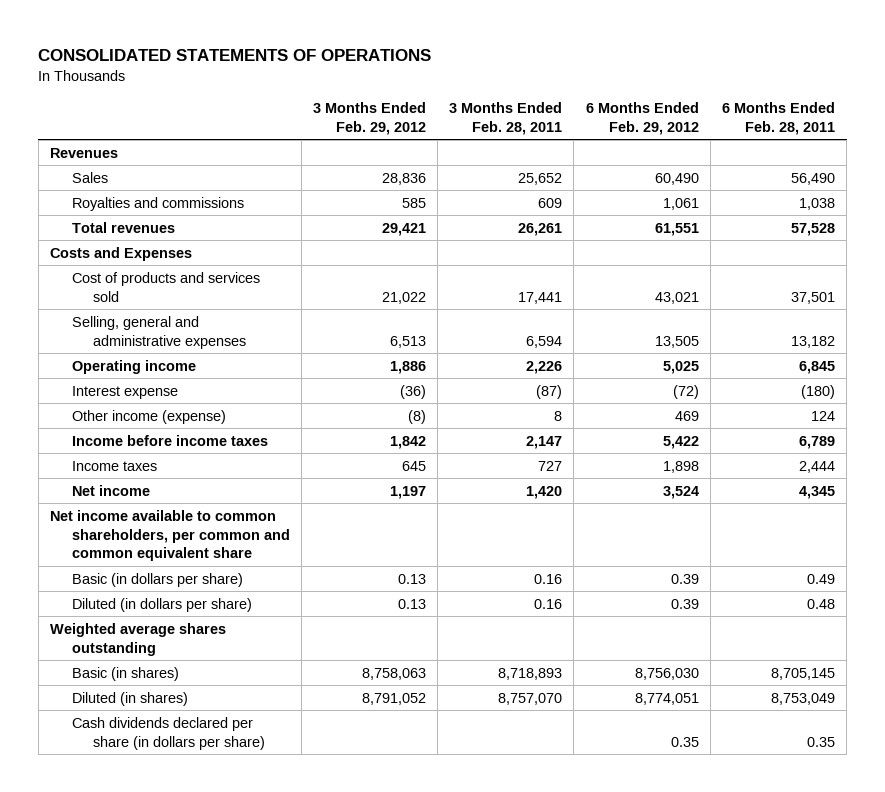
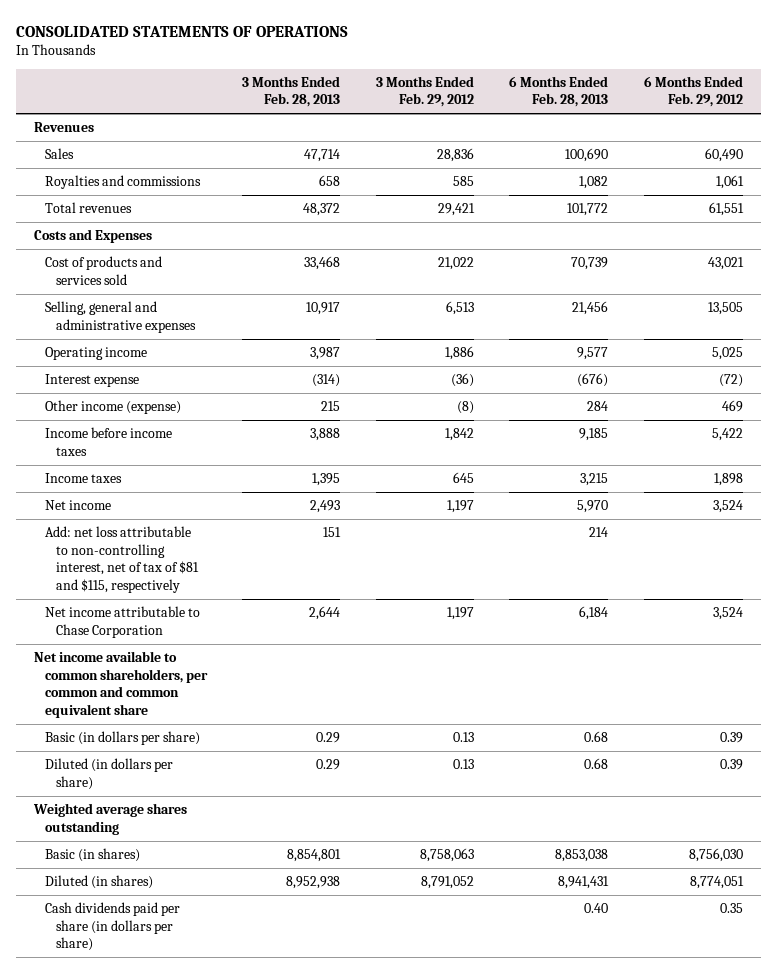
- | 3 Months Ended Feb. 29, 2012 | 3 Months Ended Feb. 28, 2011 | 6 Months Ended Feb. 29, 2012 | 6 Months Ended Feb. 28, 2011
+ | 3 Months Ended Feb. 28, 2013 | 3 Months Ended Feb. 29, 2012 | 6 Months Ended Feb. 28, 2013 | 6 Months Ended Feb. 29, 2012
+ Add: net loss attributable to non-controlling interest, net of tax of $81 and $115, respectively | 151 | | 214 |
+ Net income attributable to Chase Corporation | 2,644 | 1,197 | 6,184 | 3,524
- Cash dividends declared per share (in dollars per share) | | | 0.35 | 0.35
+ Cash dividends paid per share (in dollars per share) | | | 0.40 | 0.35

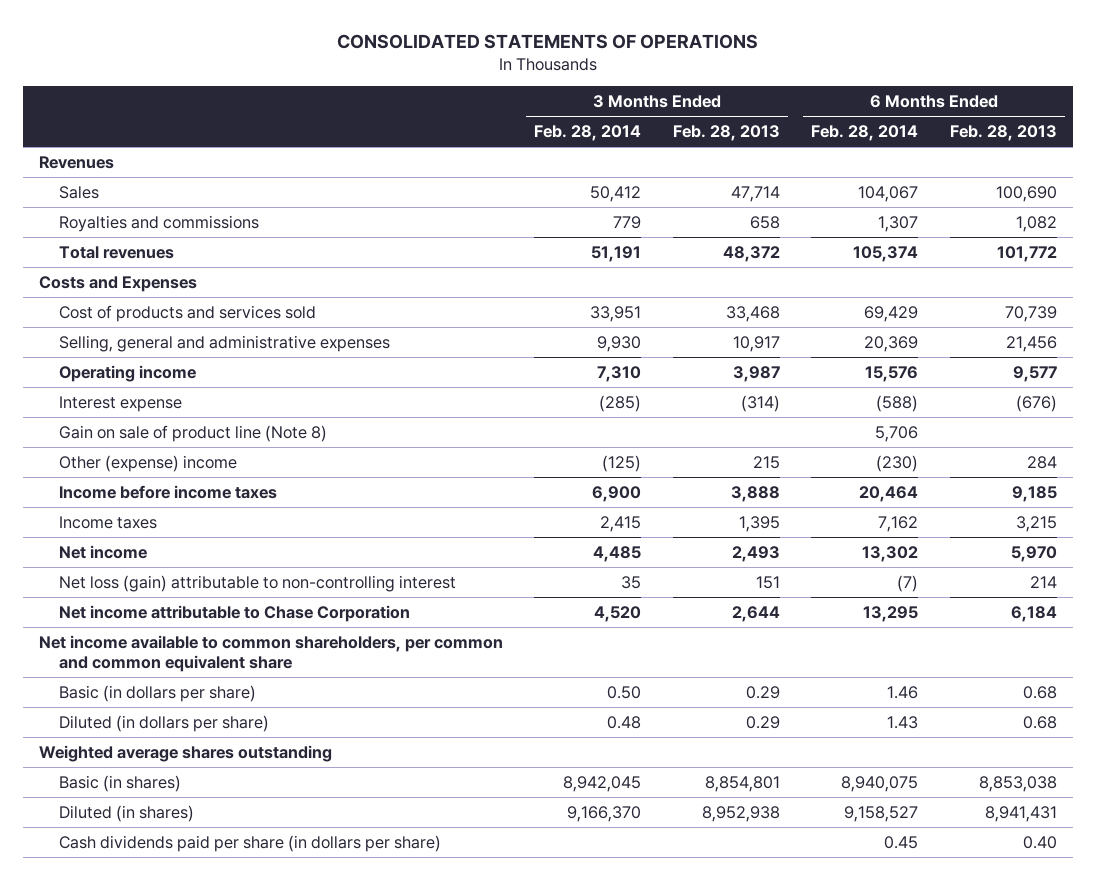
- | 3 Months Ended Feb. 28, 2013 | 3 Months Ended Feb. 29, 2012 | 6 Months Ended Feb. 28, 2013 | 6 Months Ended Feb. 29, 2012
+ | 3 Months Ended Feb. 28, 2014 | 3 Months Ended Feb. 28, 2013 | 6 Months Ended Feb. 28, 2014 | 6 Months Ended Feb. 28, 2013
- Other income (expense) | 215 | (8) | 284 | 469
+ Gain on sale of product line (Note 8) | | | 5,706 |
+ Other (expense) income | (125) | 215 | (230) | 284
- Add: net loss attributable to non-controlling interest, net of tax of $81 and $115, respectively | 151 | | 214 |
+ Net loss (gain) attributable to non-controlling interest | 35 | 151 | (7) | 214

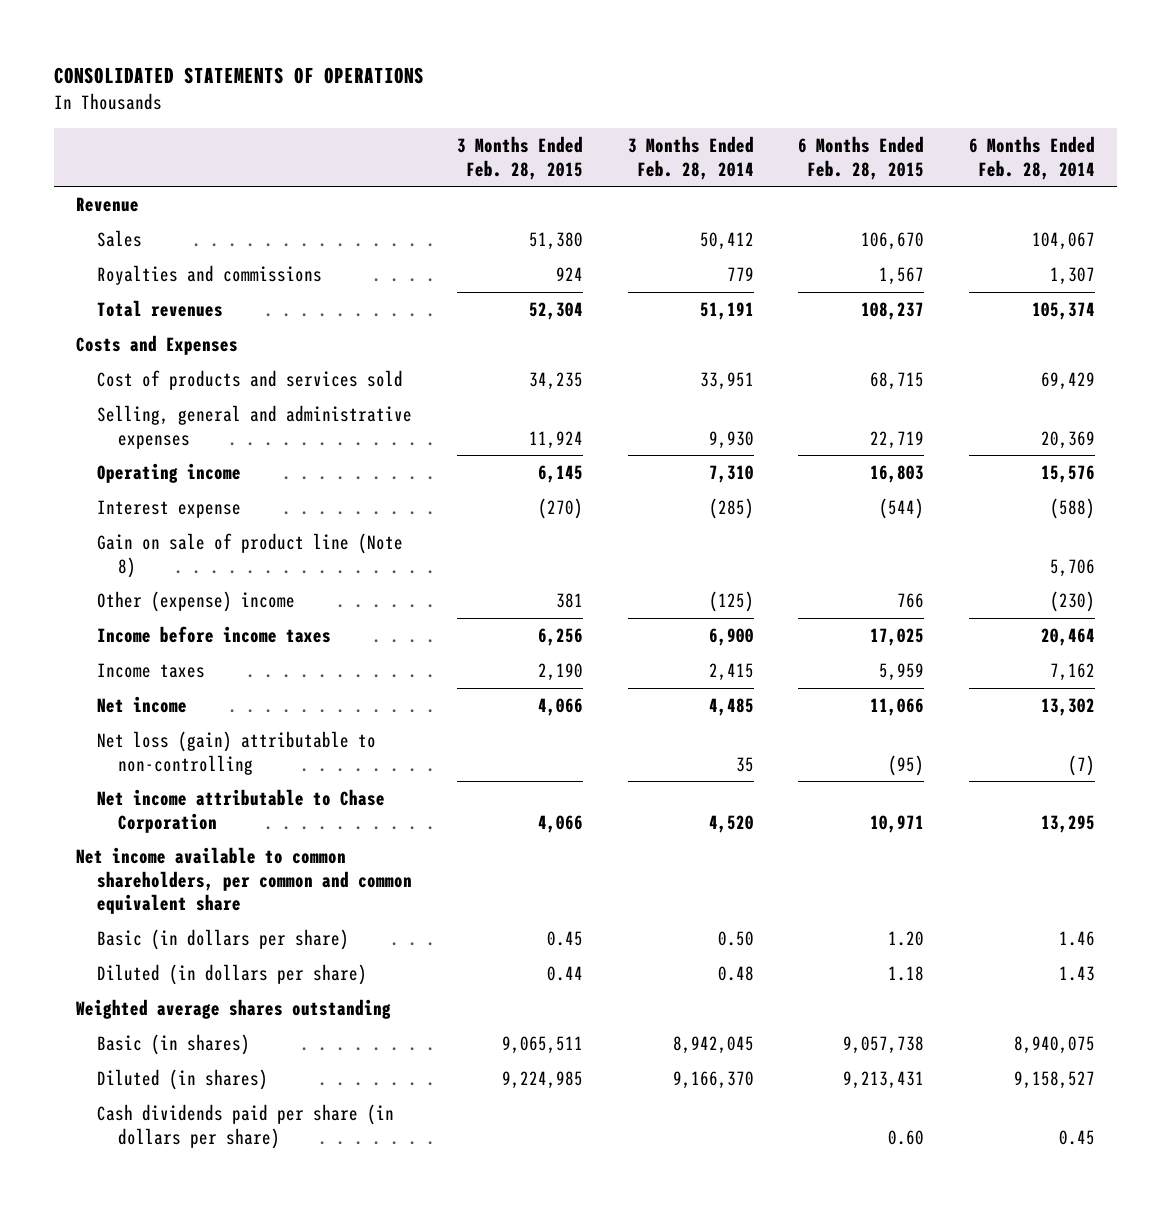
- | 3 Months Ended Feb. 28, 2014 | 3 Months Ended Feb. 28, 2013 | 6 Months Ended Feb. 28, 2014 | 6 Months Ended Feb. 28, 2013
+ | 3 Months Ended Feb. 28, 2015 | 3 Months Ended Feb. 28, 2014 | 6 Months Ended Feb. 28, 2015 | 6 Months Ended Feb. 28, 2014
- Revenues
+ Revenue
- Net loss (gain) attributable to non-controlling interest | 35 | 151 | (7) | 214
+ Net loss (gain) attributable to non-controlling | | 35 | (95) | (7)

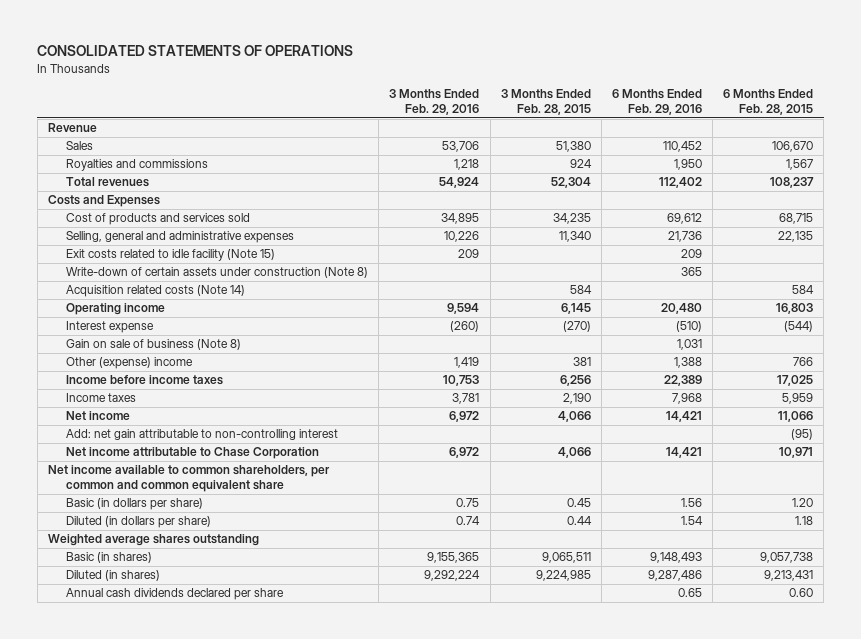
- | 3 Months Ended Feb. 28, 2015 | 3 Months Ended Feb. 28, 2014 | 6 Months Ended Feb. 28, 2015 | 6 Months Ended Feb. 28, 2014
+ | 3 Months Ended Feb. 29, 2016 | 3 Months Ended Feb. 28, 2015 | 6 Months Ended Feb. 29, 2016 | 6 Months Ended Feb. 28, 2015
- Selling, general and administrative expenses | 11,924 | 9,930 | 22,719 | 20,369
+ Selling, general and administrative expenses | 10,226 | 11,340 | 21,736 | 22,135
+ Exit costs related to idle facility (Note 15) | 209 | | 209 |
+ Write-down of certain assets under construction (Note 8) | | | 365 |
+ Acquisition related costs (Note 14) | | 584 | | 584
- Gain on sale of product line (Note 8) | | | | 5,706
+ Gain on sale of business (Note 8) | | | 1,031 |
- Net loss (gain) attributable to non-controlling | | 35 | (95) | (7)
+ Add: net gain attributable to non-controlling interest | | | | (95)
- Cash dividends paid per share (in dollars per share) | | | 0.60 | 0.45
+ Annual cash dividends declared per share | | | 0.65 | 0.60

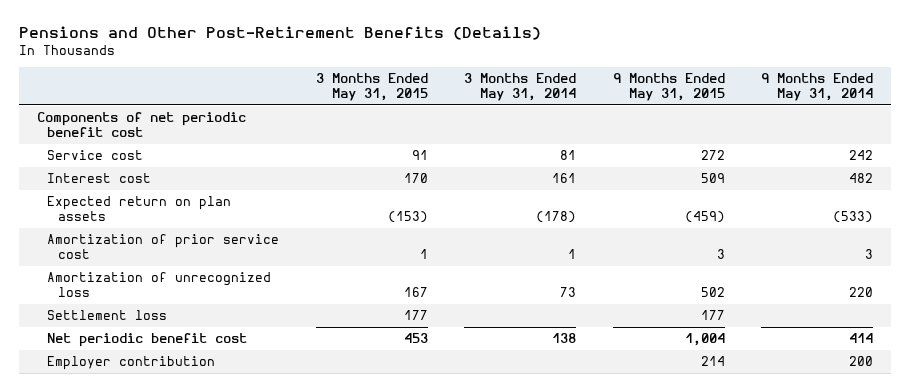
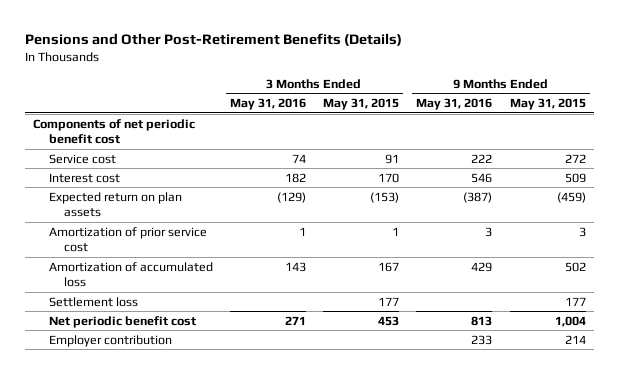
- | 3 Months Ended May 31, 2015 | 3 Months Ended May 31, 2014 | 9 Months Ended May 31, 2015 | 9 Months Ended May 31, 2014
+ | 3 Months Ended May 31, 2016 | 3 Months Ended May 31, 2015 | 9 Months Ended May 31, 2016 | 9 Months Ended May 31, 2015
- Amortization of unrecognized loss | 167 | 73 | 502 | 220
+ Amortization of accumulated loss | 143 | 167 | 429 | 502

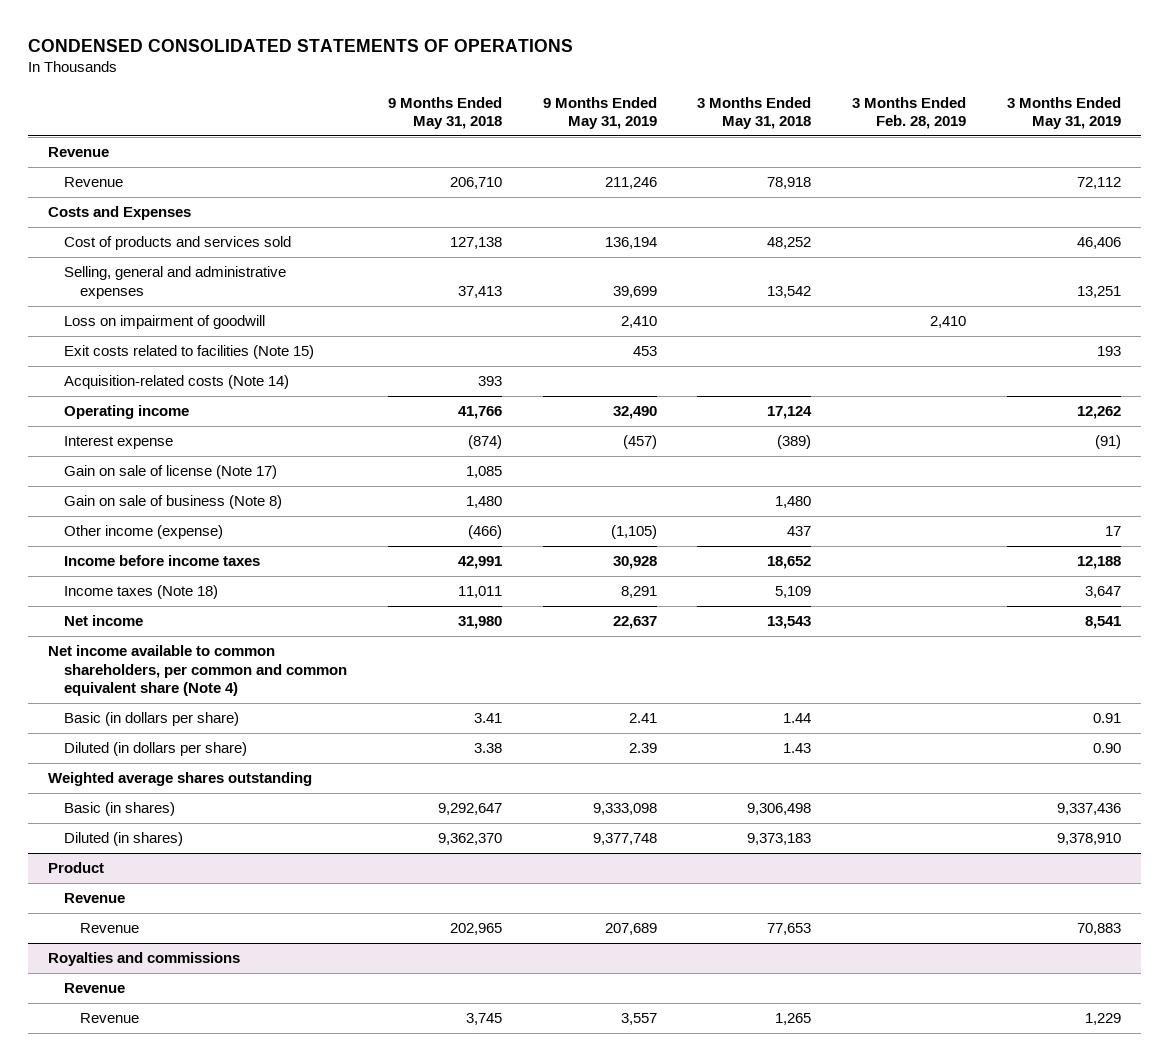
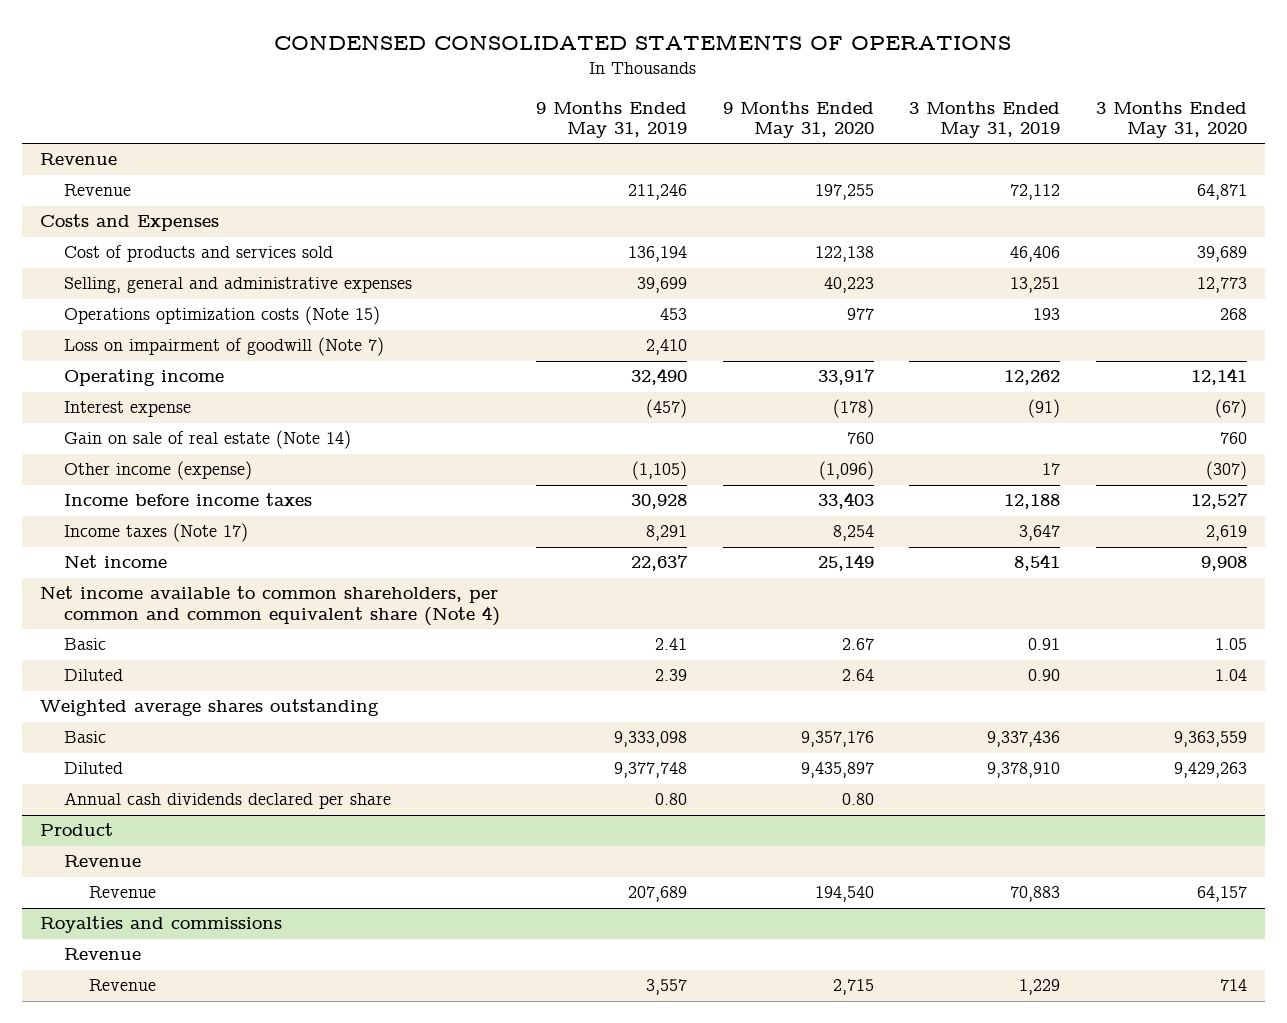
- | 9 Months Ended May 31, 2018 | 9 Months Ended May 31, 2019 | 3 Months Ended May 31, 2018 | 3 Months Ended Feb. 28, 2019 | 3 Months Ended May 31, 2019
+ | 9 Months Ended May 31, 2019 | 9 Months Ended May 31, 2020 | 3 Months Ended May 31, 2019 | 3 Months Ended May 31, 2020
- Loss on impairment of goodwill | | 2,410 | | 2,410 |
- Exit costs related to facilities (Note 15) | | 453 | | | 193
- Acquisition-related costs (Note 14) | 393 | | | |
+ Operations optimization costs (Note 15) | 453 | 977 | 193 | 268
+ Loss on impairment of goodwill (Note 7) | 2,410 | | |
- Gain on sale of license (Note 17) | 1,085 | | | |
- Gain on sale of business (Note 8) | 1,480 | | 1,480 | |
+ Gain on sale of real estate (Note 14) | | 760 | | 760
- Income taxes (Note 18) | 11,011 | 8,291 | 5,109 | | 3,647
+ Income taxes (Note 17) | 8,291 | 8,254 | 3,647 | 2,619
- Basic (in dollars per share) | 3.41 | 2.41 | 1.44 | | 0.91
- Diluted (in dollars per share) | 3.38 | 2.39 | 1.43 | | 0.90
+ Basic | 2.41 | 2.67 | 0.91 | 1.05
+ Diluted | 2.39 | 2.64 | 0.90 | 1.04
- Basic (in shares) | 9,292,647 | 9,333,098 | 9,306,498 | | 9,337,436
- Diluted (in shares) | 9,362,370 | 9,377,748 | 9,373,183 | | 9,378,910
+ Basic | 9,333,098 | 9,357,176 | 9,337,436 | 9,363,559
+ Diluted | 9,377,748 | 9,435,897 | 9,378,910 | 9,429,263
+ Annual cash dividends declared per share | 0.80 | 0.80 | |

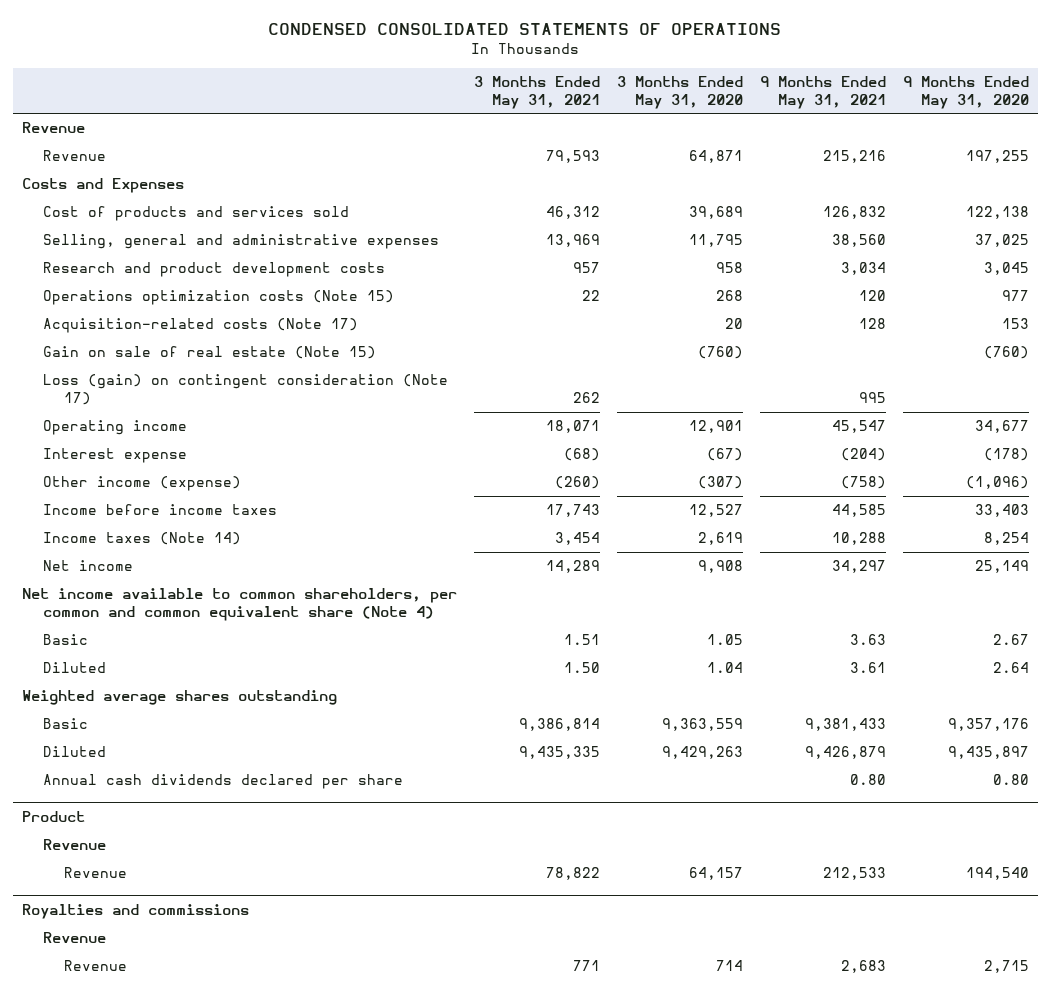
- | 9 Months Ended May 31, 2019 | 9 Months Ended May 31, 2020 | 3 Months Ended May 31, 2019 | 3 Months Ended May 31, 2020
+ | 3 Months Ended May 31, 2021 | 3 Months Ended May 31, 2020 | 9 Months Ended May 31, 2021 | 9 Months Ended May 31, 2020
- Selling, general and administrative expenses | 39,699 | 40,223 | 13,251 | 12,773
+ Selling, general and administrative expenses | 13,969 | 11,795 | 38,560 | 37,025
+ Research and product development costs | 957 | 958 | 3,034 | 3,045
- Loss on impairment of goodwill (Note 7) | 2,410 | | |
- Operating income | 32,490 | 33,917 | 12,262 | 12,141
+ Acquisition-related costs (Note 17) | | 20 | 128 | 153
+ Gain on sale of real estate (Note 15) | | (760) | | (760)
+ Loss (gain) on contingent consideration (Note 17) | 262 | | 995 |
+ Operating income | 18,071 | 12,901 | 45,547 | 34,677
- Gain on sale of real estate (Note 14) | | 760 | | 760
- Income taxes (Note 17) | 8,291 | 8,254 | 3,647 | 2,619
+ Income taxes (Note 14) | 3,454 | 2,619 | 10,288 | 8,254

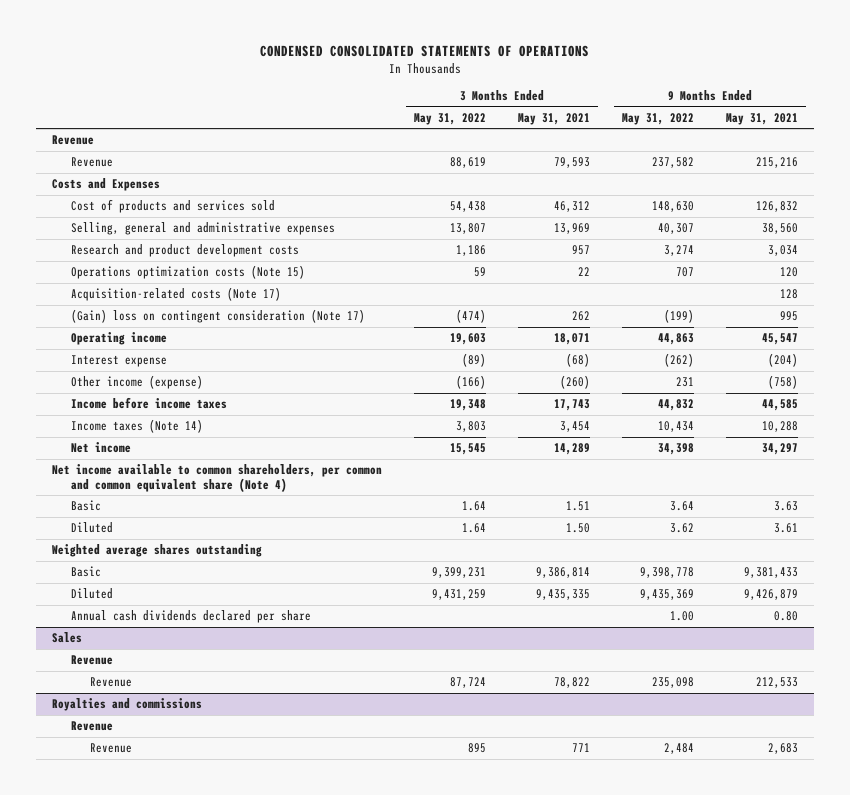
- | 3 Months Ended May 31, 2021 | 3 Months Ended May 31, 2020 | 9 Months Ended May 31, 2021 | 9 Months Ended May 31, 2020
+ | 3 Months Ended May 31, 2022 | 3 Months Ended May 31, 2021 | 9 Months Ended May 31, 2022 | 9 Months Ended May 31, 2021
- Gain on sale of real estate (Note 15) | | (760) | | (760)
- Loss (gain) on contingent consideration (Note 17) | 262 | | 995 |
+ (Gain) loss on contingent consideration (Note 17) | (474) | 262 | (199) | 995
- Product
+ Sales

